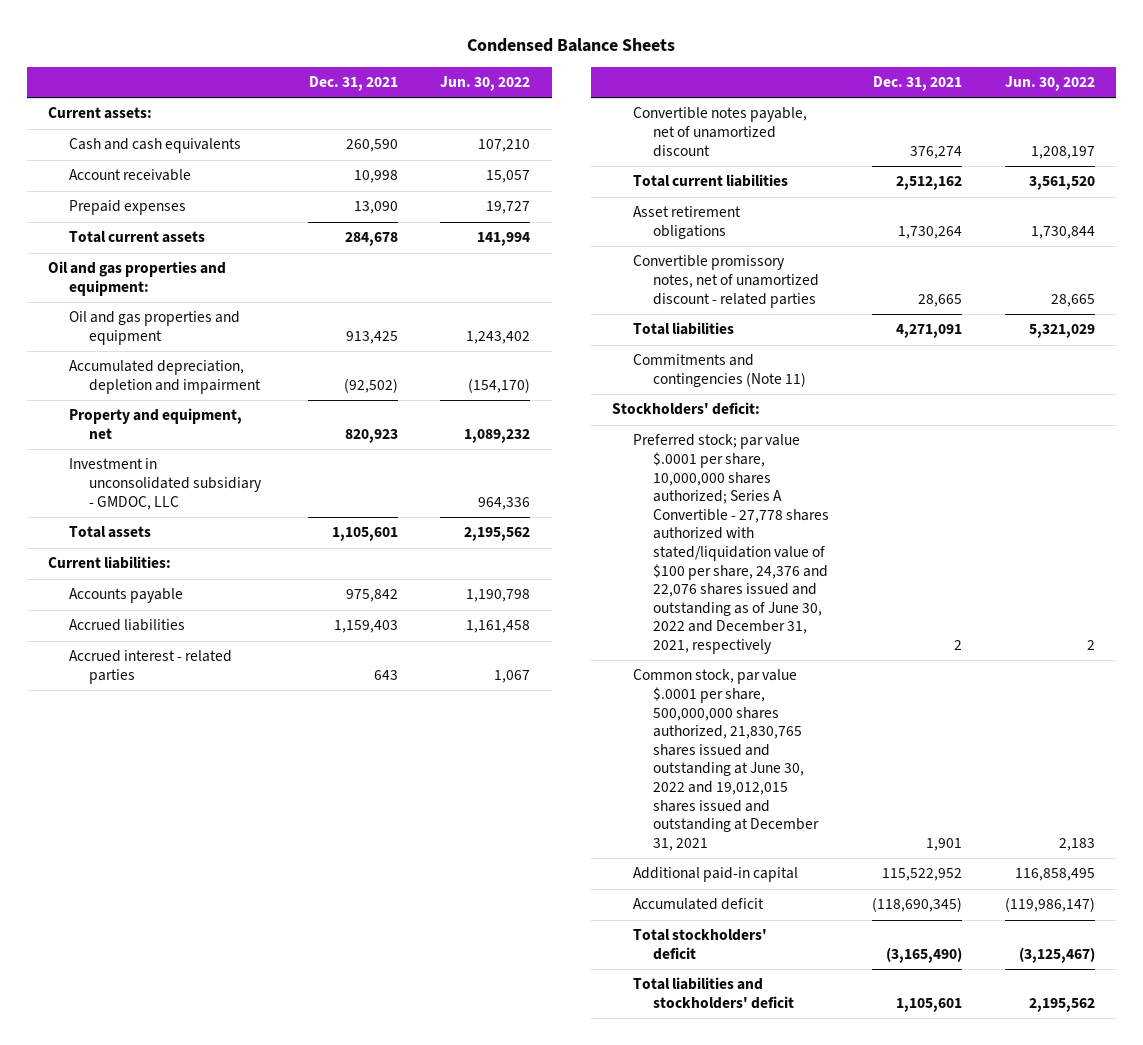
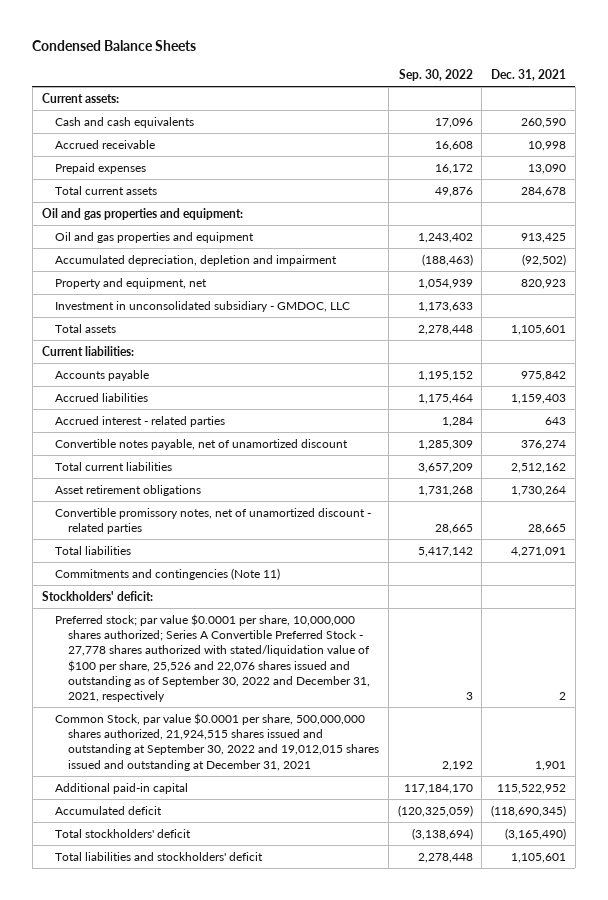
- | Dec. 31, 2021 | Jun. 30, 2022
+ | Sep. 30, 2022 | Dec. 31, 2021
- Account receivable | 10,998 | 15,057
+ Accrued receivable | 16,608 | 10,998
- Preferred stock; par value $.0001 per share, 10,000,000 shares authorized; Series A Convertible - 27,778 shares authorized with stated/liquidation value of $100 per share, 24,376 and 22,076 shares issued and outstanding as of June 30, 2022 and December 31, 2021, respectively | 2 | 2
- Common stock, par value $.0001 per share, 500,000,000 shares authorized, 21,830,765 shares issued and outstanding at June 30, 2022 and 19,012,015 shares issued and outstanding at December 31, 2021 | 1,901 | 2,183
+ Preferred stock; par value $0.0001 per share, 10,000,000 shares authorized; Series A Convertible Preferred Stock - 27,778 shares authorized with stated/liquidation value of $100 per share, 25,526 and 22,076 shares issued and outstanding as of September 30, 2022 and December 31, 2021, respectively | 3 | 2
+ Common Stock, par value $0.0001 per share, 500,000,000 shares authorized, 21,924,515 shares issued and outstanding at September 30, 2022 and 19,012,015 shares issued and outstanding at December 31, 2021 | 2,192 | 1,901

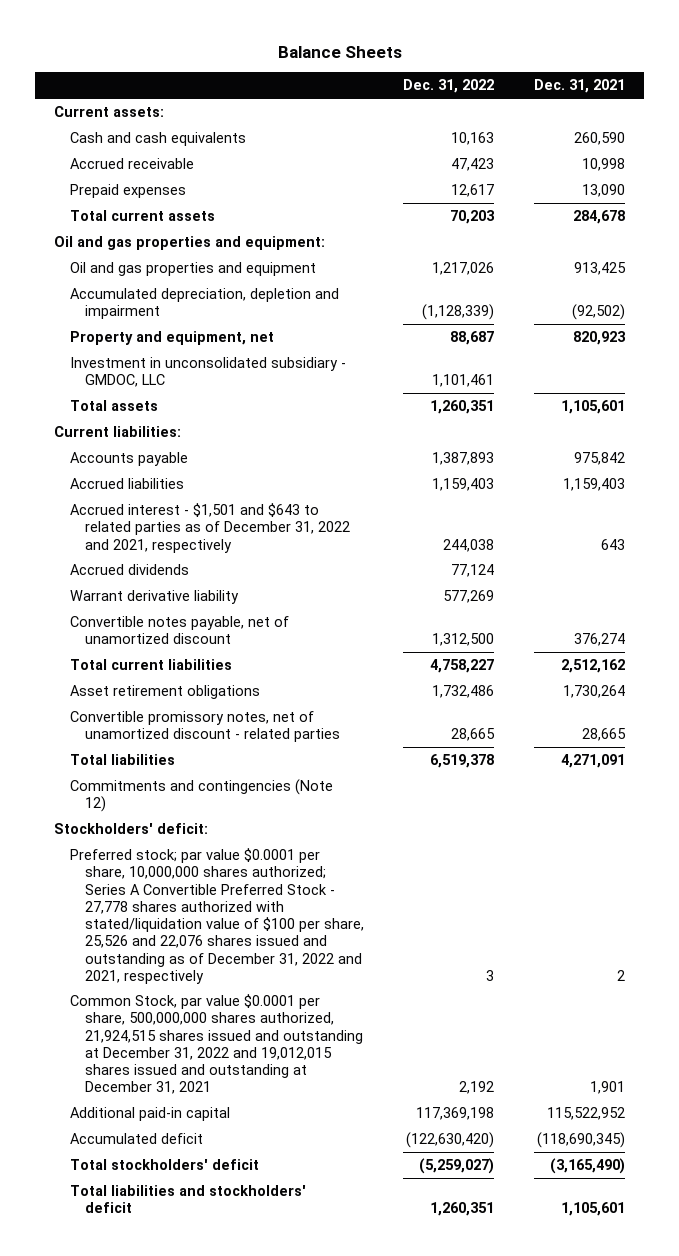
- Condensed Balance Sheets
+ Balance Sheets
- | Sep. 30, 2022 | Dec. 31, 2021
+ | Dec. 31, 2022 | Dec. 31, 2021
- Accrued interest - related parties | 1,284 | 643
+ Accrued interest - $1,501 and $643 to related parties as of December 31, 2022 and 2021, respectively | 244,038 | 643
+ Accrued dividends | 77,124 |
+ Warrant derivative liability | 577,269 |
- Commitments and contingencies (Note 11)
+ Commitments and contingencies (Note 12)
- Preferred stock; par value $0.0001 per share, 10,000,000 shares authorized; Series A Convertible Preferred Stock - 27,778 shares authorized with stated/liquidation value of $100 per share, 25,526 and 22,076 shares issued and outstanding as of September 30, 2022 and December 31, 2021, respectively | 3 | 2
- Common Stock, par value $0.0001 per share, 500,000,000 shares authorized, 21,924,515 shares issued and outstanding at September 30, 2022 and 19,012,015 shares issued and outstanding at December 31, 2021 | 2,192 | 1,901
+ Preferred stock; par value $0.0001 per share, 10,000,000 shares authorized; Series A Convertible Preferred Stock - 27,778 shares authorized with stated/liquidation value of $100 per share, 25,526 and 22,076 shares issued and outstanding as of December 31, 2022 and 2021, respectively | 3 | 2
+ Common Stock, par value $0.0001 per share, 500,000,000 shares authorized, 21,924,515 shares issued and outstanding at December 31, 2022 and 19,012,015 shares issued and outstanding at December 31, 2021 | 2,192 | 1,901

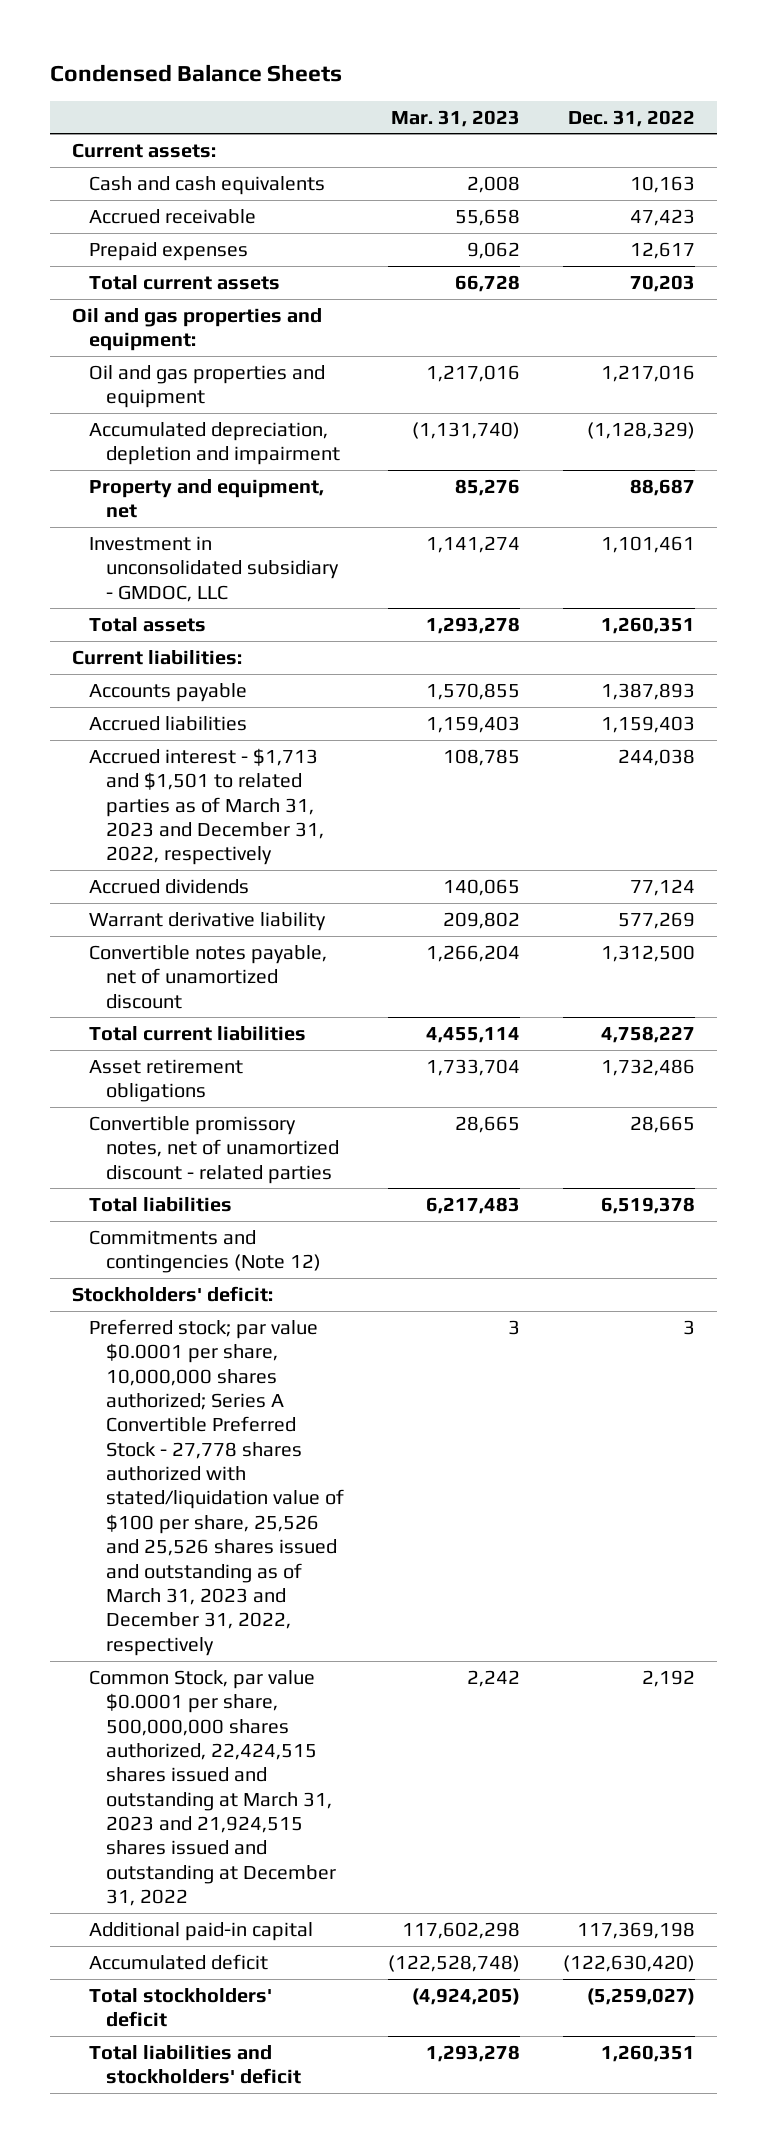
- Balance Sheets
+ Condensed Balance Sheets
- | Dec. 31, 2022 | Dec. 31, 2021
+ | Mar. 31, 2023 | Dec. 31, 2022
- Oil and gas properties and equipment | 1,217,026 | 913,425
- Accumulated depreciation, depletion and impairment | (1,128,339) | (92,502)
+ Oil and gas properties and equipment | 1,217,016 | 1,217,016
+ Accumulated depreciation, depletion and impairment | (1,131,740) | (1,128,329)
- Accrued interest - $1,501 and $643 to related parties as of December 31, 2022 and 2021, respectively | 244,038 | 643
+ Accrued interest - $1,713 and $1,501 to related parties as of March 31, 2023 and December 31, 2022, respectively | 108,785 | 244,038
- Preferred stock; par value $0.0001 per share, 10,000,000 shares authorized; Series A Convertible Preferred Stock - 27,778 shares authorized with stated/liquidation value of $100 per share, 25,526 and 22,076 shares issued and outstanding as of December 31, 2022 and 2021, respectively | 3 | 2
- Common Stock, par value $0.0001 per share, 500,000,000 shares authorized, 21,924,515 shares issued and outstanding at December 31, 2022 and 19,012,015 shares issued and outstanding at December 31, 2021 | 2,192 | 1,901
+ Preferred stock; par value $0.0001 per share, 10,000,000 shares authorized; Series A Convertible Preferred Stock - 27,778 shares authorized with stated/liquidation value of $100 per share, 25,526 and 25,526 shares issued and outstanding as of March 31, 2023 and December 31, 2022, respectively | 3 | 3
+ Common Stock, par value $0.0001 per share, 500,000,000 shares authorized, 22,424,515 shares issued and outstanding at March 31, 2023 and 21,924,515 shares issued and outstanding at December 31, 2022 | 2,242 | 2,192

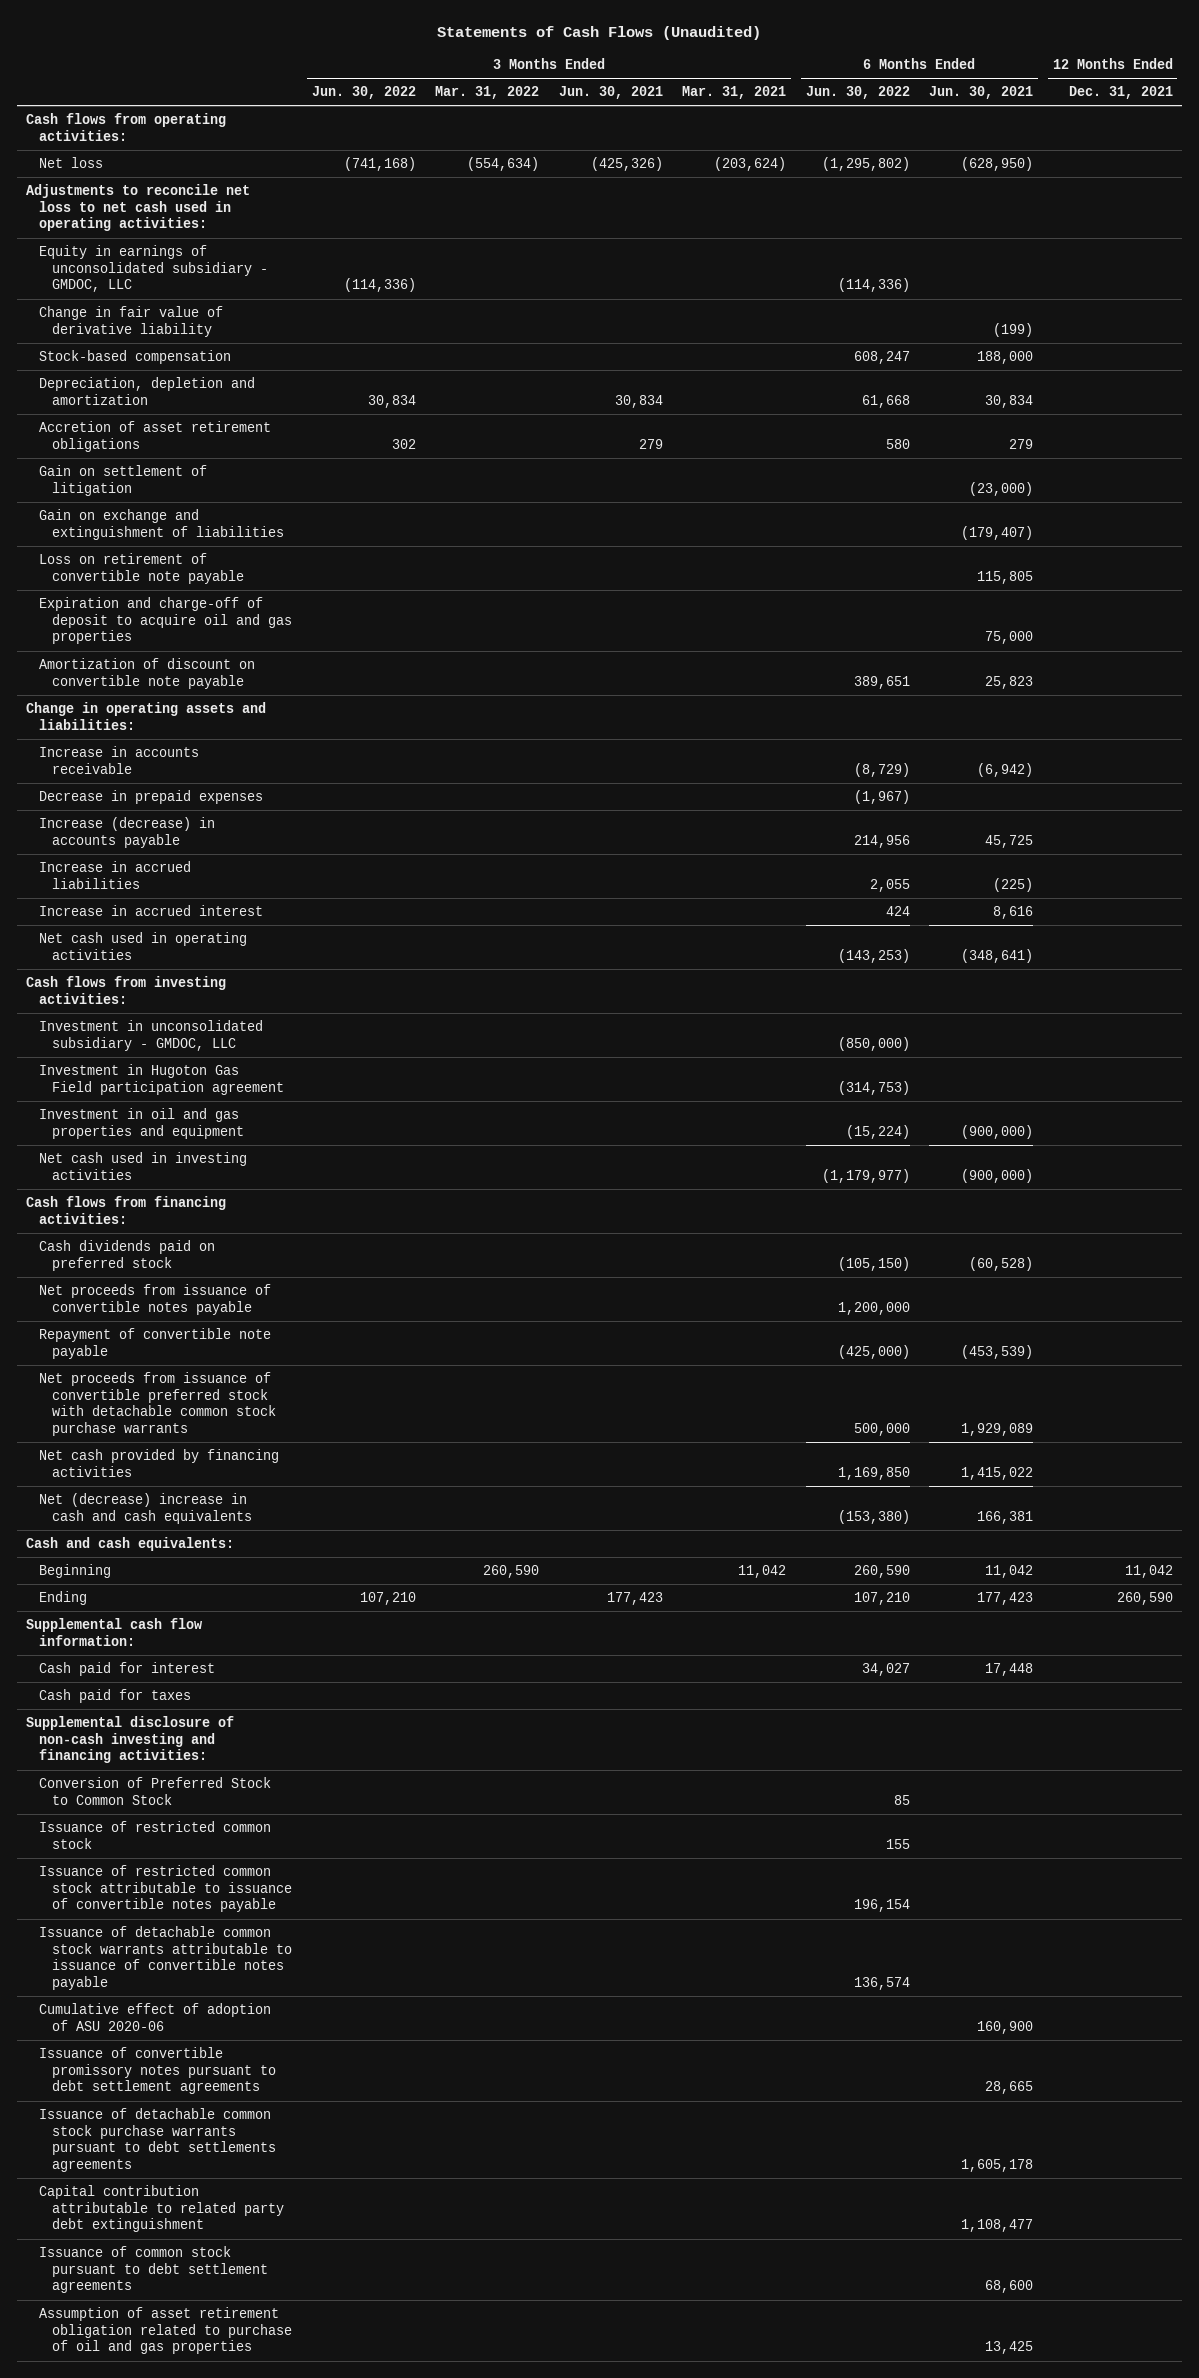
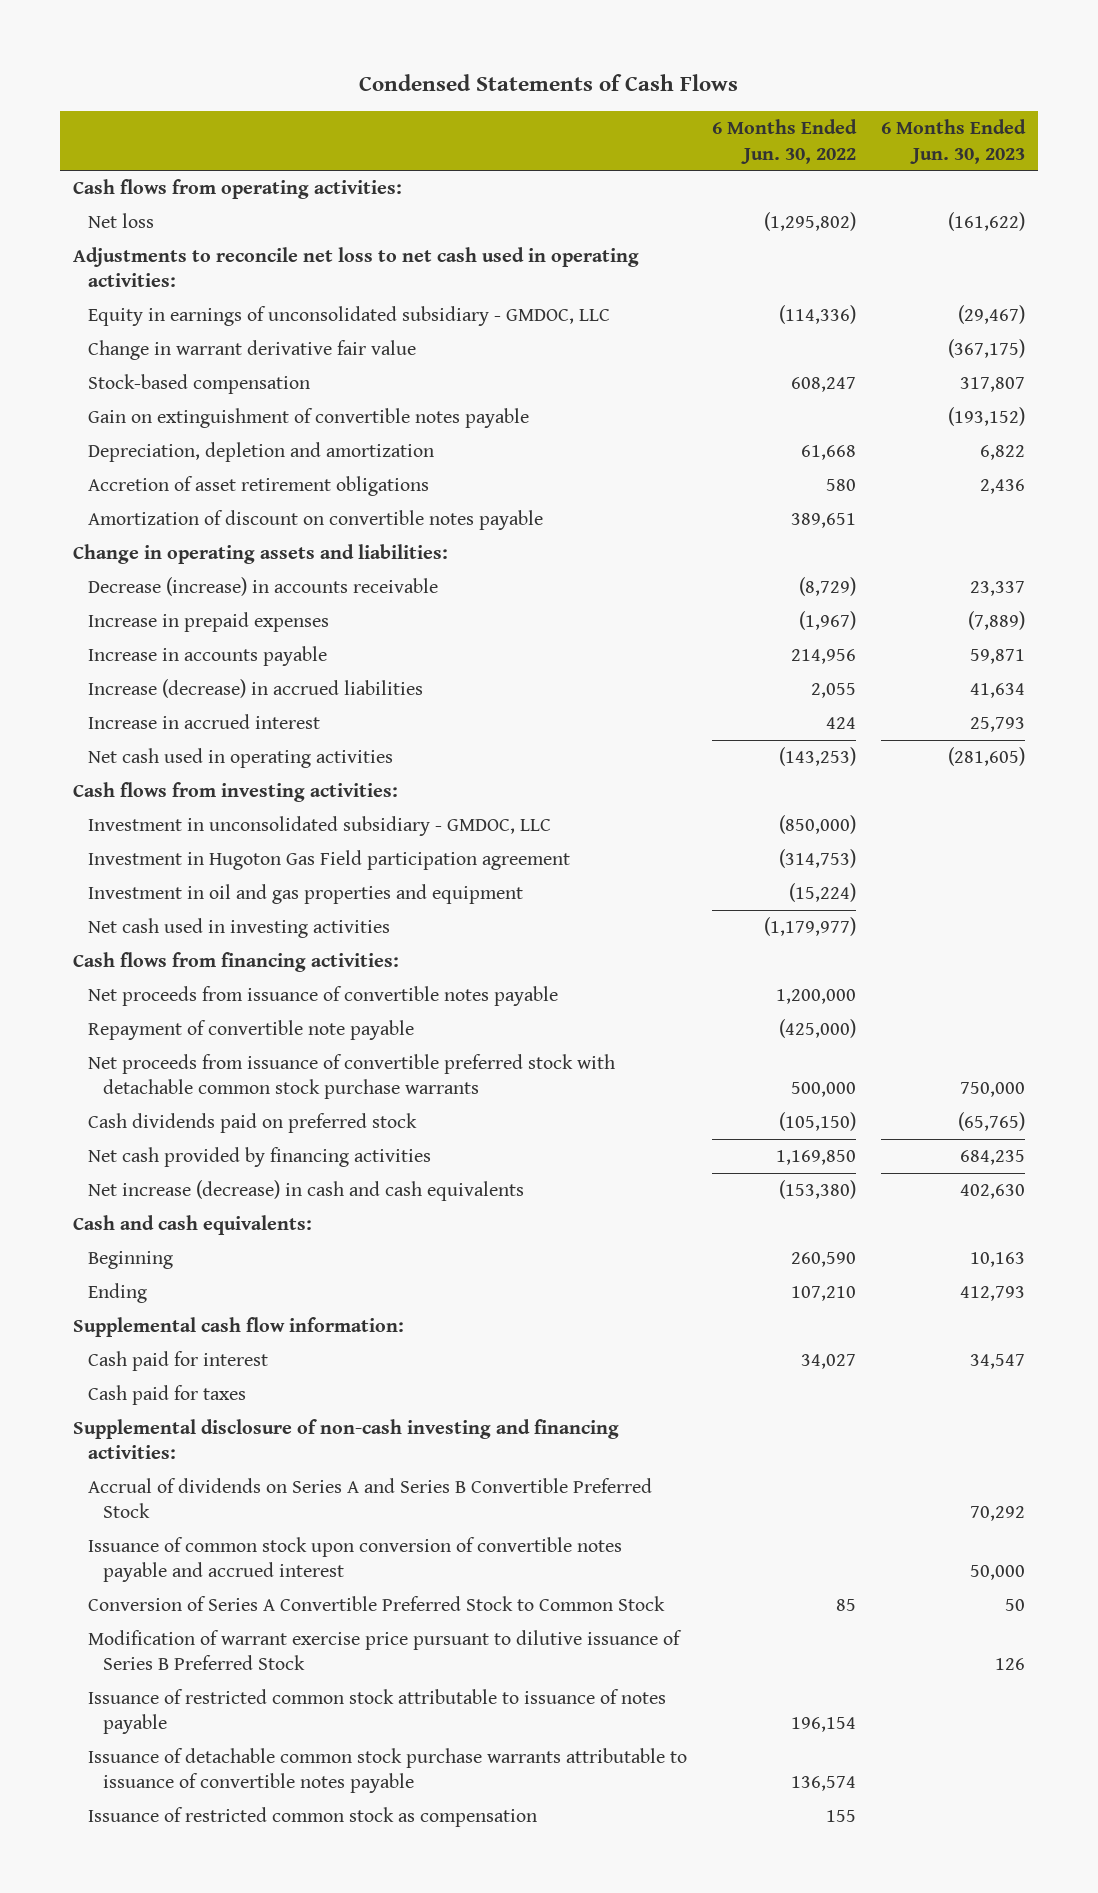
- Statements of Cash Flows (Unaudited)
+ Condensed Statements of Cash Flows
- | 3 Months Ended Jun. 30, 2022 | 3 Months Ended Mar. 31, 2022 | 3 Months Ended Jun. 30, 2021 | 3 Months Ended Mar. 31, 2021 | 6 Months Ended Jun. 30, 2022 | 6 Months Ended Jun. 30, 2021 | 12 Months Ended Dec. 31, 2021
+ | 6 Months Ended Jun. 30, 2022 | 6 Months Ended Jun. 30, 2023
- Change in fair value of derivative liability | | | | | | (199) |
+ Change in warrant derivative fair value | | (367,175)
+ Gain on extinguishment of convertible notes payable | | (193,152)
- Gain on settlement of litigation | | | | | | (23,000) |
- Gain on exchange and extinguishment of liabilities | | | | | | (179,407) |
- Loss on retirement of convertible note payable | | | | | | 115,805 |
- Expiration and charge-off of deposit to acquire oil and gas properties | | | | | | 75,000 |
- Amortization of discount on convertible note payable | | | | | 389,651 | 25,823 |
+ Amortization of discount on convertible notes payable | 389,651 |
- Increase in accounts receivable | | | | | (8,729) | (6,942) |
- Decrease in prepaid expenses | | | | | (1,967) | |
- Increase (decrease) in accounts payable | | | | | 214,956 | 45,725 |
- Increase in accrued liabilities | | | | | 2,055 | (225) |
+ Decrease (increase) in accounts receivable | (8,729) | 23,337
+ Increase in prepaid expenses | (1,967) | (7,889)
+ Increase in accounts payable | 214,956 | 59,871
+ Increase (decrease) in accrued liabilities | 2,055 | 41,634
moved down: Cash dividends paid on preferred stock | (105,150) | (65,765)
- Net (decrease) increase in cash and cash equivalents | | | | | (153,380) | 166,381 |
+ Net increase (decrease) in cash and cash equivalents | (153,380) | 402,630
- Conversion of Preferred Stock to Common Stock | | | | | 85 | |
- Issuance of restricted common stock | | | | | 155 | |
- Issuance of restricted common stock attributable to issuance of convertible notes payable | | | | | 196,154 | |
- Issuance of detachable common stock warrants attributable to issuance of convertible notes payable | | | | | 136,574 | |
- Cumulative effect of adoption of ASU 2020-06 | | | | | | 160,900 |
- Issuance of convertible promissory notes pursuant to debt settlement agreements | | | | | | 28,665 |
- Issuance of detachable common stock purchase warrants pursuant to debt settlements agreements | | | | | | 1,605,178 |
- Capital contribution attributable to related party debt extinguishment | | | | | | 1,108,477 |
- Issuance of common stock pursuant to debt settlement agreements | | | | | | 68,600 |
- Assumption of asset retirement obligation related to purchase of oil and gas properties | | | | | | 13,425 |
+ Accrual of dividends on Series A and Series B Convertible Preferred Stock | | 70,292
+ Issuance of common stock upon conversion of convertible notes payable and accrued interest | | 50,000
+ Conversion of Series A Convertible Preferred Stock to Common Stock | 85 | 50
+ Modification of warrant exercise price pursuant to dilutive issuance of Series B Preferred Stock | | 126
+ Issuance of restricted common stock attributable to issuance of notes payable | 196,154 |
+ Issuance of detachable common stock purchase warrants attributable to issuance of convertible notes payable | 136,574 |
+ Issuance of restricted common stock as compensation | 155 |

